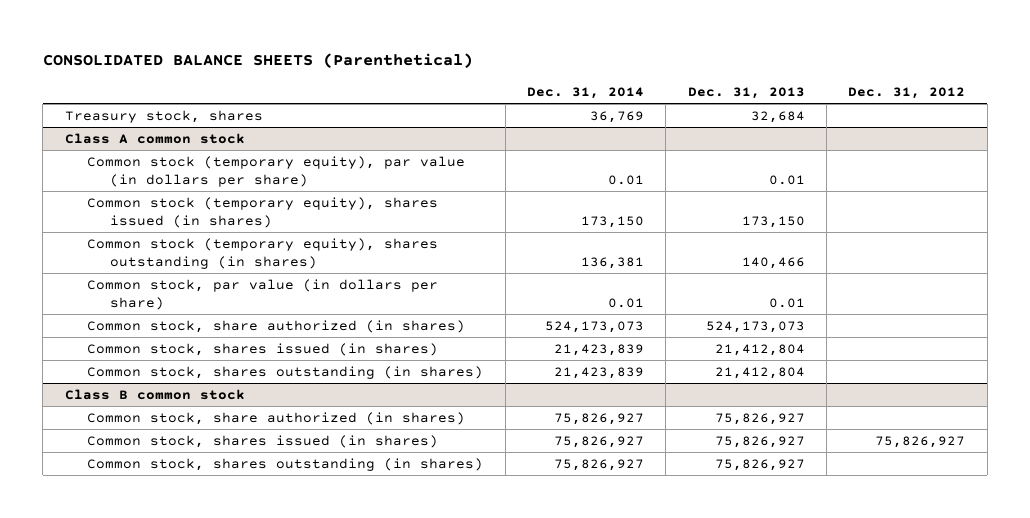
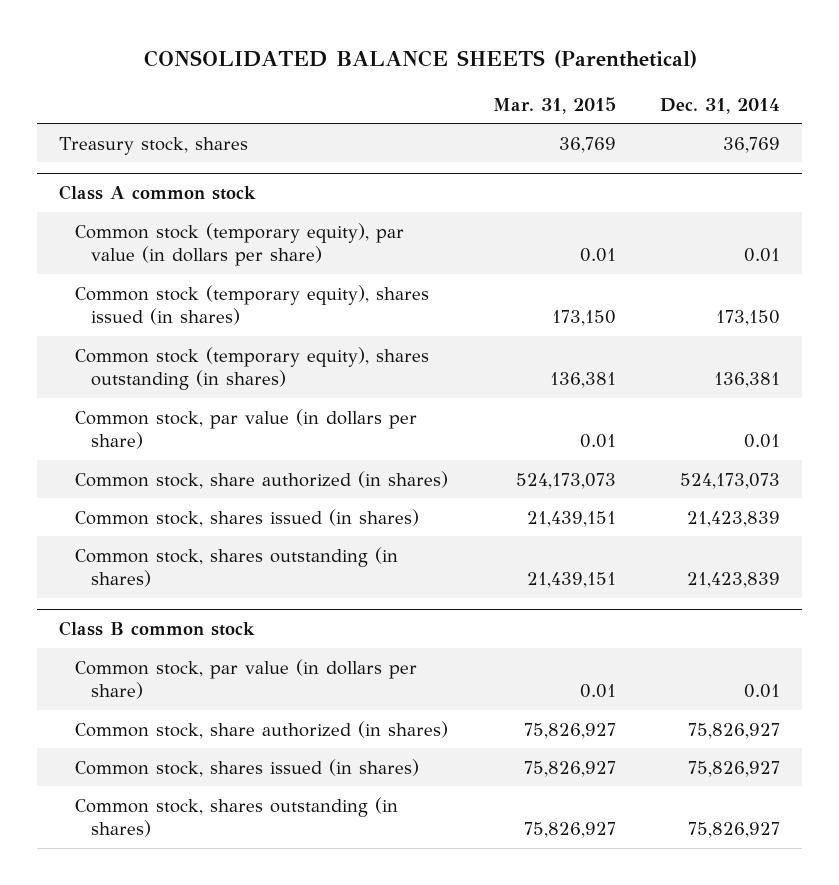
- | Dec. 31, 2014 | Dec. 31, 2013 | Dec. 31, 2012
+ | Mar. 31, 2015 | Dec. 31, 2014
@ Class B common stock
+ Common stock, par value (in dollars per share) | 0.01 | 0.01

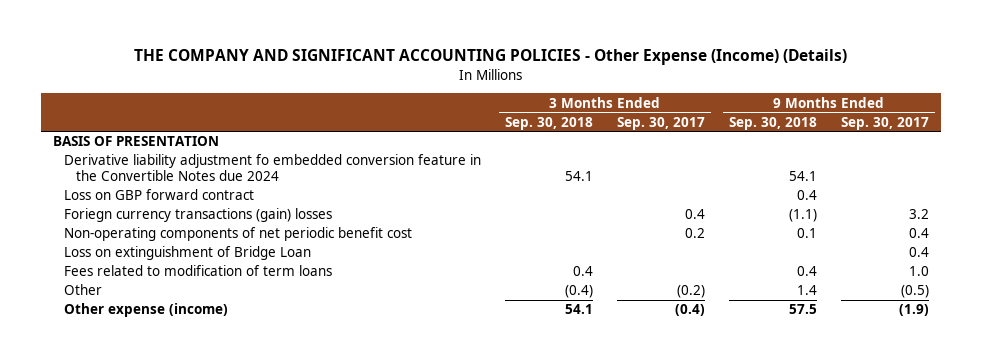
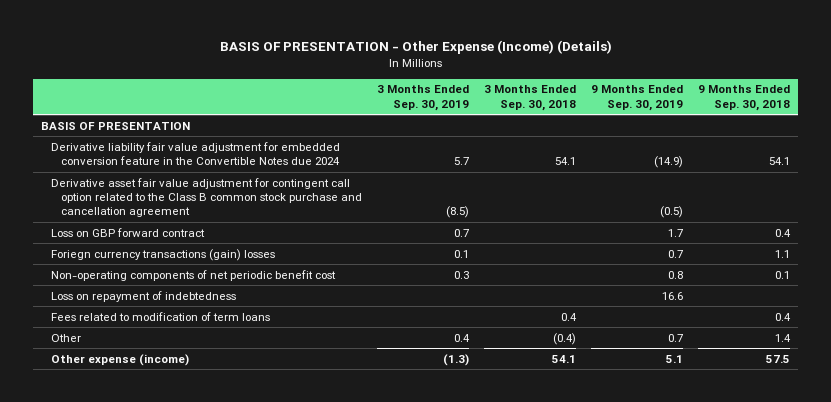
- THE COMPANY AND SIGNIFICANT ACCOUNTING POLICIES - Other Expense (Income) (Details)
+ BASIS OF PRESENTATION - Other Expense (Income) (Details)
- | 3 Months Ended Sep. 30, 2018 | 3 Months Ended Sep. 30, 2017 | 9 Months Ended Sep. 30, 2018 | 9 Months Ended Sep. 30, 2017
+ | 3 Months Ended Sep. 30, 2019 | 3 Months Ended Sep. 30, 2018 | 9 Months Ended Sep. 30, 2019 | 9 Months Ended Sep. 30, 2018
- Derivative liability adjustment fo embedded conversion feature in the Convertible Notes due 2024 | 54.1 | | 54.1 |
+ Derivative liability fair value adjustment for embedded conversion feature in the Convertible Notes due 2024 | 5.7 | 54.1 | (14.9) | 54.1
+ Derivative asset fair value adjustment for contingent call option related to the Class B common stock purchase and cancellation agreement | (8.5) | | (0.5) |
- Foriegn currency transactions (gain) losses | | 0.4 | (1.1) | 3.2
+ Foriegn currency transactions (gain) losses | 0.1 | | 0.7 | 1.1
- Loss on extinguishment of Bridge Loan | | | | 0.4
+ Loss on repayment of indebtedness | | | 16.6 |

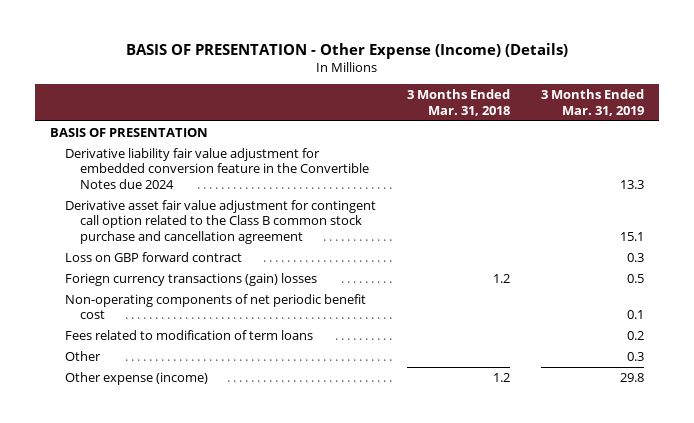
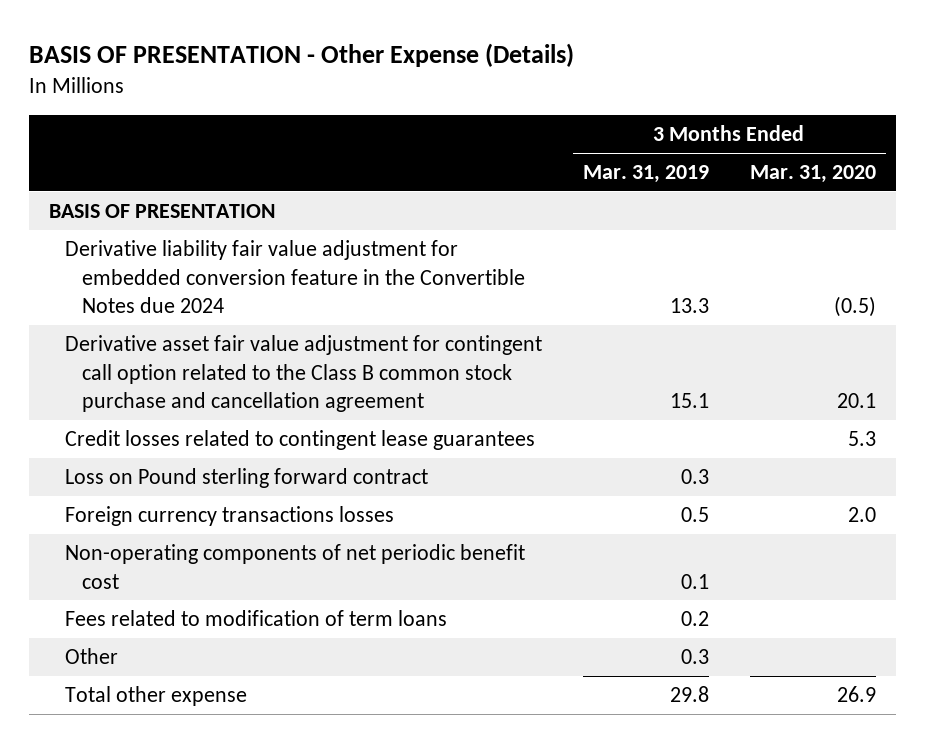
- BASIS OF PRESENTATION - Other Expense (Income) (Details)
+ BASIS OF PRESENTATION - Other Expense (Details)
- | 3 Months Ended Mar. 31, 2018 | 3 Months Ended Mar. 31, 2019
+ | 3 Months Ended Mar. 31, 2019 | 3 Months Ended Mar. 31, 2020
- Loss on GBP forward contract | | 0.3
- Foriegn currency transactions (gain) losses | 1.2 | 0.5
+ Credit losses related to contingent lease guarantees | | 5.3
+ Loss on Pound sterling forward contract | 0.3 |
+ Foreign currency transactions losses | 0.5 | 2.0
- Other expense (income) | 1.2 | 29.8
+ Total other expense | 29.8 | 26.9

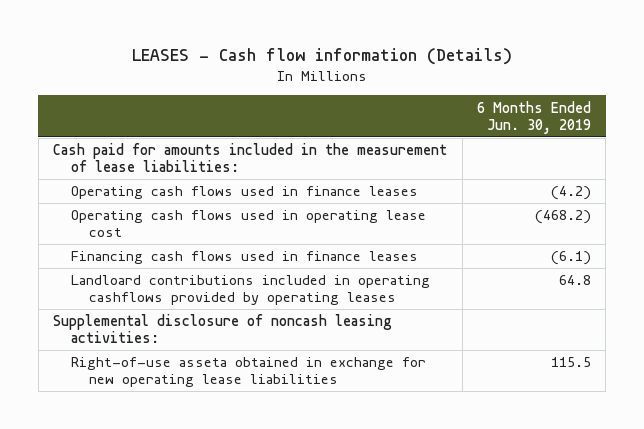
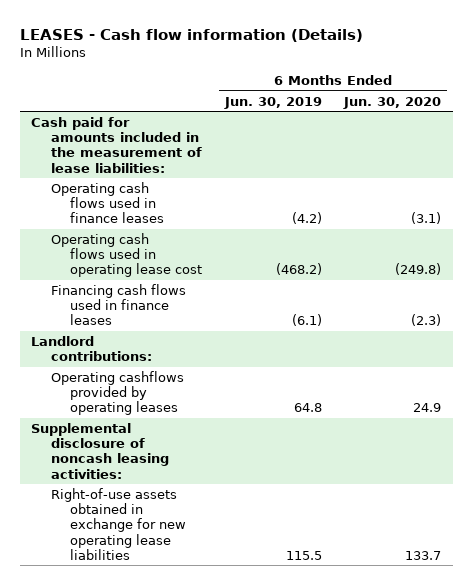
- | 6 Months Ended Jun. 30, 2019
+ | 6 Months Ended Jun. 30, 2019 | 6 Months Ended Jun. 30, 2020
- Landloard contributions included in operating cashflows provided by operating leases | 64.8
+ Landlord contributions:
+ Operating cashflows provided by operating leases | 64.8 | 24.9
- Right-of-use asseta obtained in exchange for new operating lease liabilities | 115.5
+ Right-of-use assets obtained in exchange for new operating lease liabilities | 115.5 | 133.7

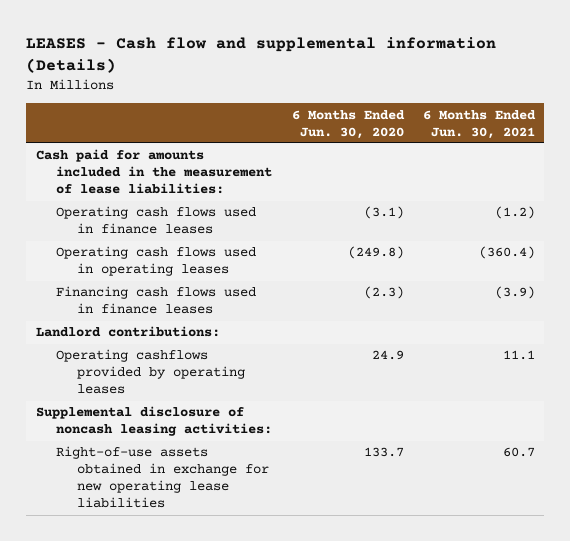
- LEASES - Cash flow information (Details)
+ LEASES - Cash flow and supplemental information (Details)
- | 6 Months Ended Jun. 30, 2019 | 6 Months Ended Jun. 30, 2020
+ | 6 Months Ended Jun. 30, 2020 | 6 Months Ended Jun. 30, 2021
- Operating cash flows used in operating lease cost | (468.2) | (249.8)
+ Operating cash flows used in operating leases | (249.8) | (360.4)

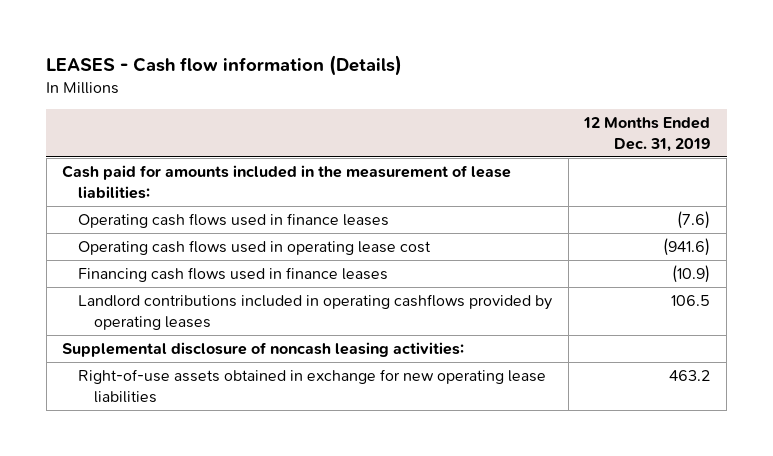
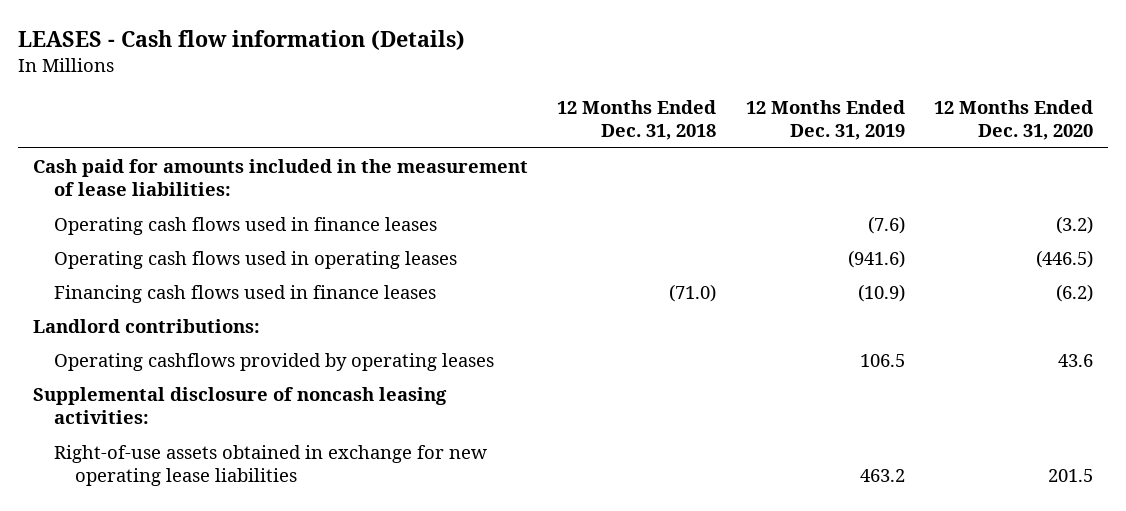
- | 12 Months Ended Dec. 31, 2019
+ | 12 Months Ended Dec. 31, 2018 | 12 Months Ended Dec. 31, 2019 | 12 Months Ended Dec. 31, 2020
- Operating cash flows used in operating lease cost | (941.6)
+ Operating cash flows used in operating leases | | (941.6) | (446.5)
- Landlord contributions included in operating cashflows provided by operating leases | 106.5
+ Landlord contributions:
+ Operating cashflows provided by operating leases | | 106.5 | 43.6

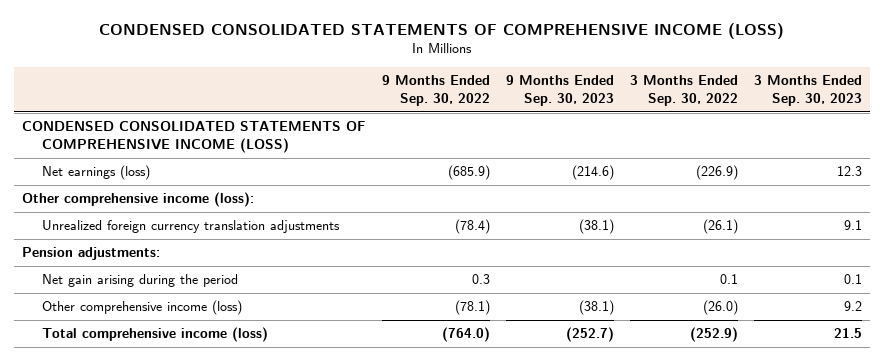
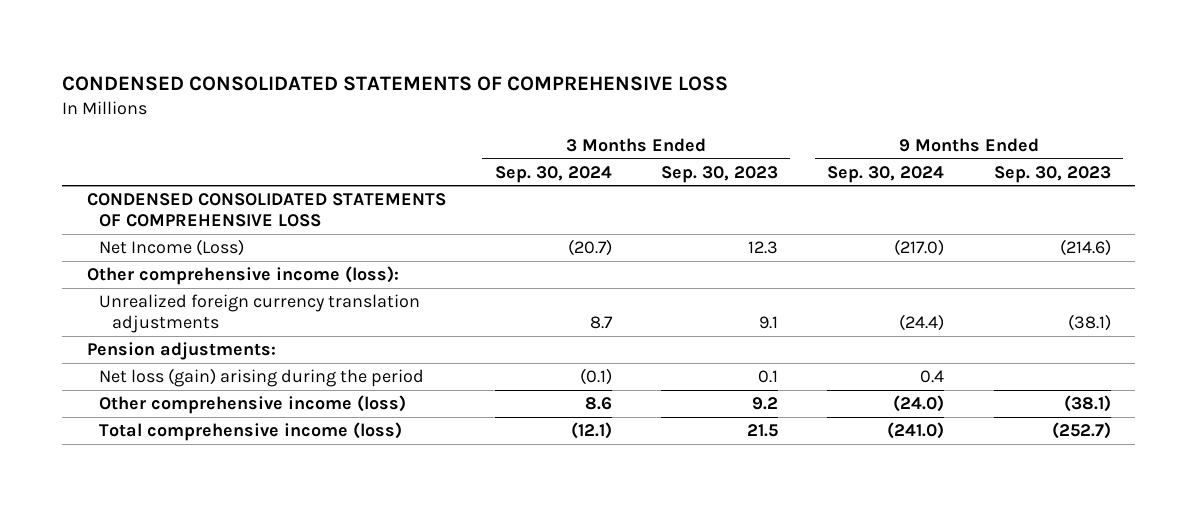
- CONDENSED CONSOLIDATED STATEMENTS OF COMPREHENSIVE INCOME (LOSS)
+ CONDENSED CONSOLIDATED STATEMENTS OF COMPREHENSIVE LOSS
- | 9 Months Ended Sep. 30, 2022 | 9 Months Ended Sep. 30, 2023 | 3 Months Ended Sep. 30, 2022 | 3 Months Ended Sep. 30, 2023
+ | 3 Months Ended Sep. 30, 2024 | 3 Months Ended Sep. 30, 2023 | 9 Months Ended Sep. 30, 2024 | 9 Months Ended Sep. 30, 2023
- CONDENSED CONSOLIDATED STATEMENTS OF COMPREHENSIVE INCOME (LOSS)
- Net earnings (loss) | (685.9) | (214.6) | (226.9) | 12.3
+ CONDENSED CONSOLIDATED STATEMENTS OF COMPREHENSIVE LOSS
+ Net Income (Loss) | (20.7) | 12.3 | (217.0) | (214.6)
- Net gain arising during the period | 0.3 | | 0.1 | 0.1
+ Net loss (gain) arising during the period | (0.1) | 0.1 | 0.4 |

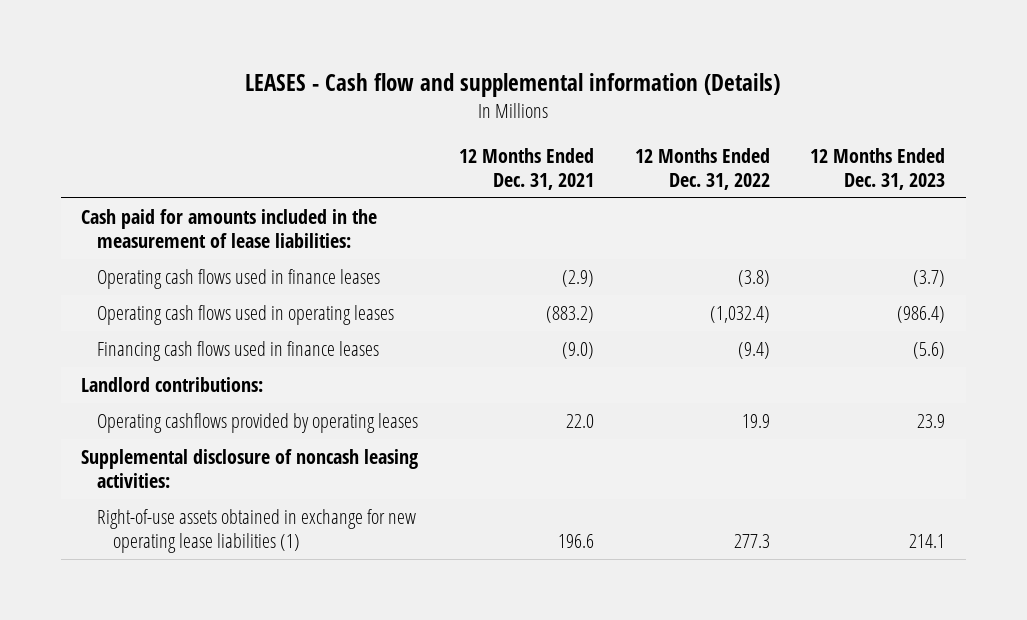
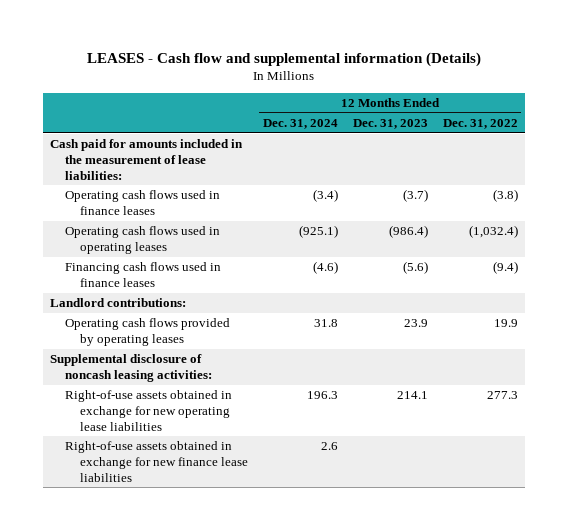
- | 12 Months Ended Dec. 31, 2021 | 12 Months Ended Dec. 31, 2022 | 12 Months Ended Dec. 31, 2023
+ | 12 Months Ended Dec. 31, 2024 | 12 Months Ended Dec. 31, 2023 | 12 Months Ended Dec. 31, 2022
- Operating cashflows provided by operating leases | 22.0 | 19.9 | 23.9
+ Operating cash flows provided by operating leases | 31.8 | 23.9 | 19.9
- Right-of-use assets obtained in exchange for new operating lease liabilities (1) | 196.6 | 277.3 | 214.1
+ Right-of-use assets obtained in exchange for new operating lease liabilities | 196.3 | 214.1 | 277.3
+ Right-of-use assets obtained in exchange for new finance lease liabilities | 2.6 | |

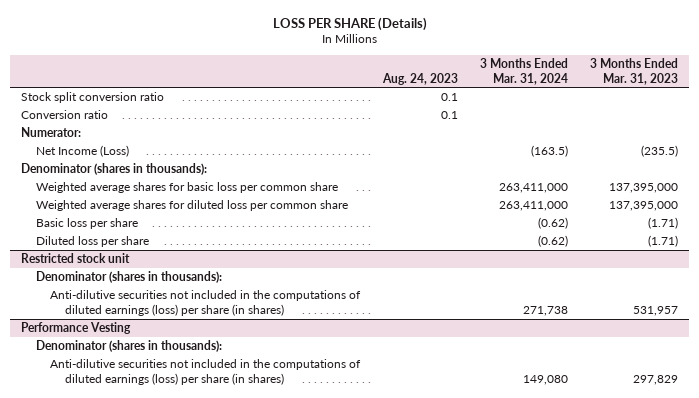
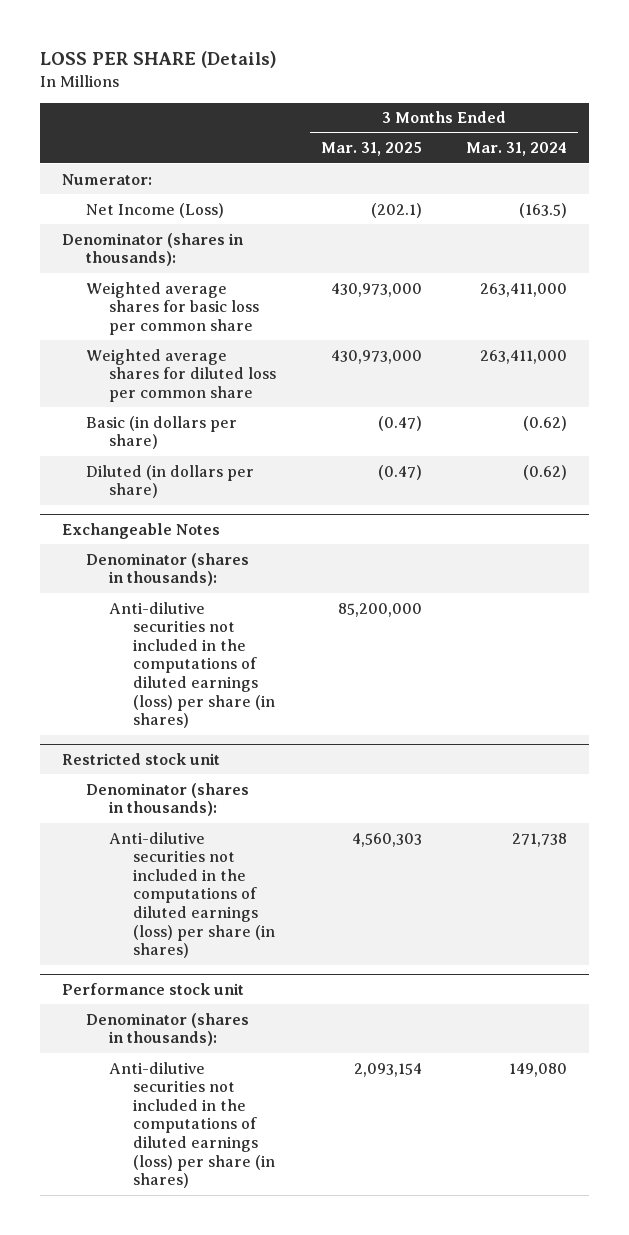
- | Aug. 24, 2023 | 3 Months Ended Mar. 31, 2024 | 3 Months Ended Mar. 31, 2023
+ | 3 Months Ended Mar. 31, 2025 | 3 Months Ended Mar. 31, 2024
- Stock split conversion ratio | 0.1 | |
- Conversion ratio | 0.1 | |
- Basic loss per share | | (0.62) | (1.71)
- Diluted loss per share | | (0.62) | (1.71)
+ Basic (in dollars per share) | (0.47) | (0.62)
+ Diluted (in dollars per share) | (0.47) | (0.62)
+ Exchangeable Notes
+ Denominator (shares in thousands):
+ Anti-dilutive securities not included in the computations of diluted earnings (loss) per share (in shares) | 85,200,000 |
- Performance Vesting
+ Performance stock unit

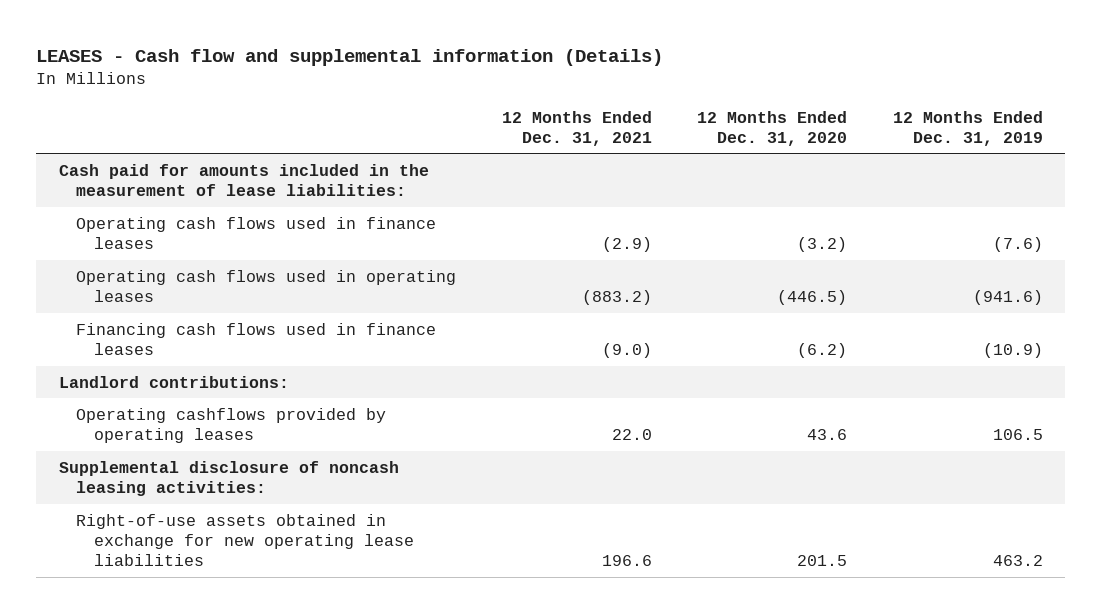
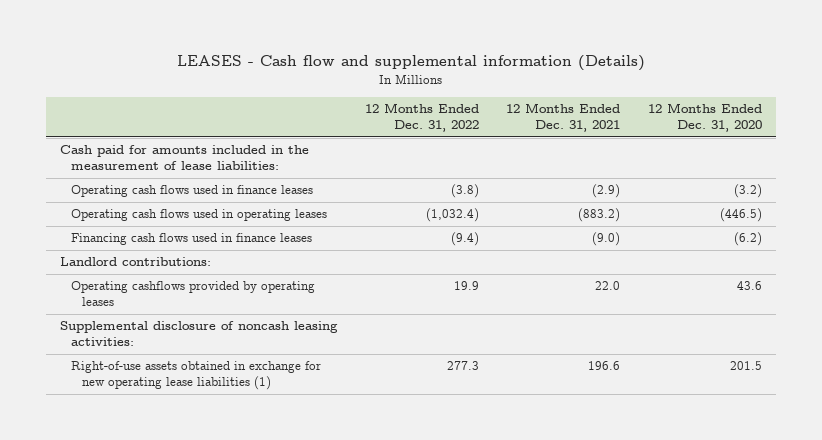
- | 12 Months Ended Dec. 31, 2021 | 12 Months Ended Dec. 31, 2020 | 12 Months Ended Dec. 31, 2019
+ | 12 Months Ended Dec. 31, 2022 | 12 Months Ended Dec. 31, 2021 | 12 Months Ended Dec. 31, 2020
- Right-of-use assets obtained in exchange for new operating lease liabilities | 196.6 | 201.5 | 463.2
+ Right-of-use assets obtained in exchange for new operating lease liabilities (1) | 277.3 | 196.6 | 201.5

